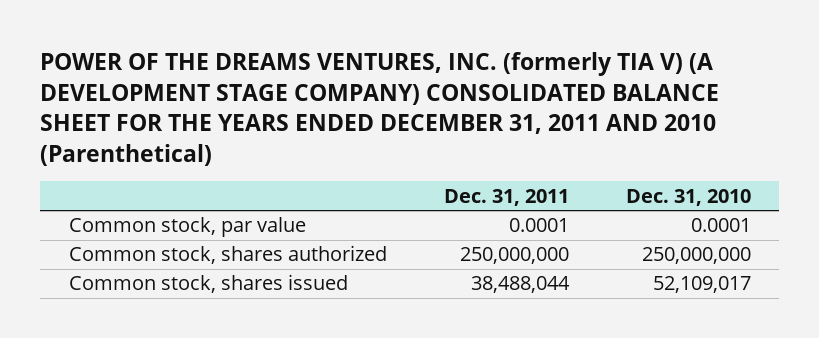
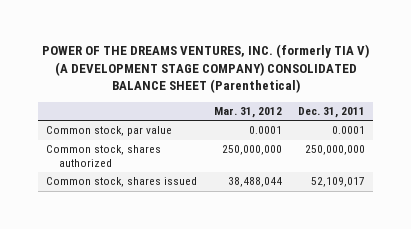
- POWER OF THE DREAMS VENTURES, INC. (formerly TIA V) (A DEVELOPMENT STAGE COMPANY) CONSOLIDATED BALANCE SHEET FOR THE YEARS ENDED DECEMBER 31, 2011 AND 2010 (Parenthetical)
+ POWER OF THE DREAMS VENTURES, INC. (formerly TIA V) (A DEVELOPMENT STAGE COMPANY) CONSOLIDATED BALANCE SHEET (Parenthetical)
- | Dec. 31, 2011 | Dec. 31, 2010
+ | Mar. 31, 2012 | Dec. 31, 2011
- Common stock, shares issued | 38,488,044 | 52,109,017
+ Common stock, shares issued | 38,488,044 | 52,109,017

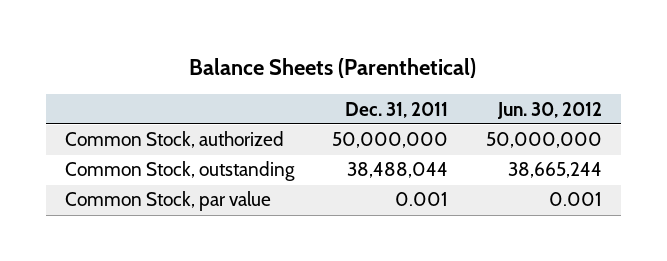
- POWER OF THE DREAMS VENTURES, INC. (formerly TIA V) (A DEVELOPMENT STAGE COMPANY) CONSOLIDATED BALANCE SHEET (Parenthetical)
+ Balance Sheets (Parenthetical)
- | Mar. 31, 2012 | Dec. 31, 2011
+ | Dec. 31, 2011 | Jun. 30, 2012
- Common stock, par value | 0.0001 | 0.0001
- Common stock, shares authorized | 250,000,000 | 250,000,000
- Common stock, shares issued | 38,488,044 | 52,109,017
+ Common Stock, authorized | 50,000,000 | 50,000,000
+ Common Stock, outstanding | 38,488,044 | 38,665,244
+ Common Stock, par value | 0.001 | 0.001

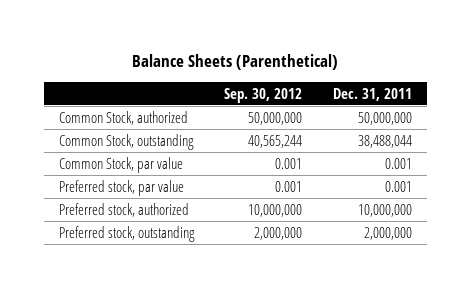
- | Dec. 31, 2011 | Jun. 30, 2012
+ | Sep. 30, 2012 | Dec. 31, 2011
+ Preferred stock, par value | 0.001 | 0.001
+ Preferred stock, authorized | 10,000,000 | 10,000,000
+ Preferred stock, outstanding | 2,000,000 | 2,000,000

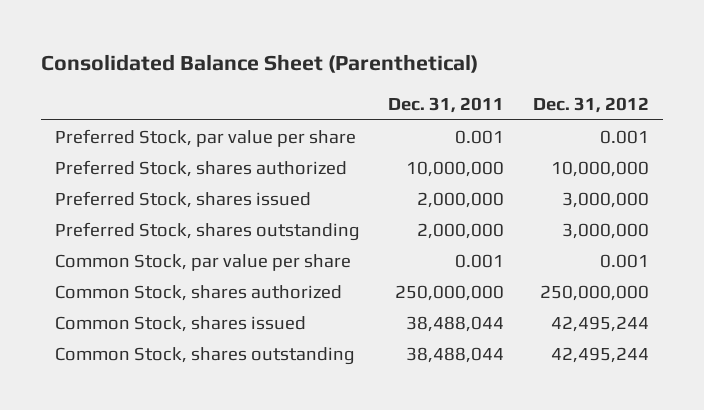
- Balance Sheets (Parenthetical)
+ Consolidated Balance Sheet (Parenthetical)
- | Sep. 30, 2012 | Dec. 31, 2011
+ | Dec. 31, 2011 | Dec. 31, 2012
- Common Stock, authorized | 50,000,000 | 50,000,000
- Common Stock, outstanding | 40,565,244 | 38,488,044
- Common Stock, par value | 0.001 | 0.001
- Preferred stock, par value | 0.001 | 0.001
- Preferred stock, authorized | 10,000,000 | 10,000,000
- Preferred stock, outstanding | 2,000,000 | 2,000,000
+ Preferred Stock, par value per share | 0.001 | 0.001
+ Preferred Stock, shares authorized | 10,000,000 | 10,000,000
+ Preferred Stock, shares issued | 2,000,000 | 3,000,000
+ Preferred Stock, shares outstanding | 2,000,000 | 3,000,000
+ Common Stock, par value per share | 0.001 | 0.001
+ Common Stock, shares authorized | 250,000,000 | 250,000,000
+ Common Stock, shares issued | 38,488,044 | 42,495,244
+ Common Stock, shares outstanding | 38,488,044 | 42,495,244

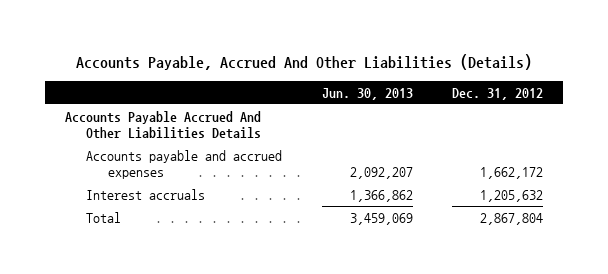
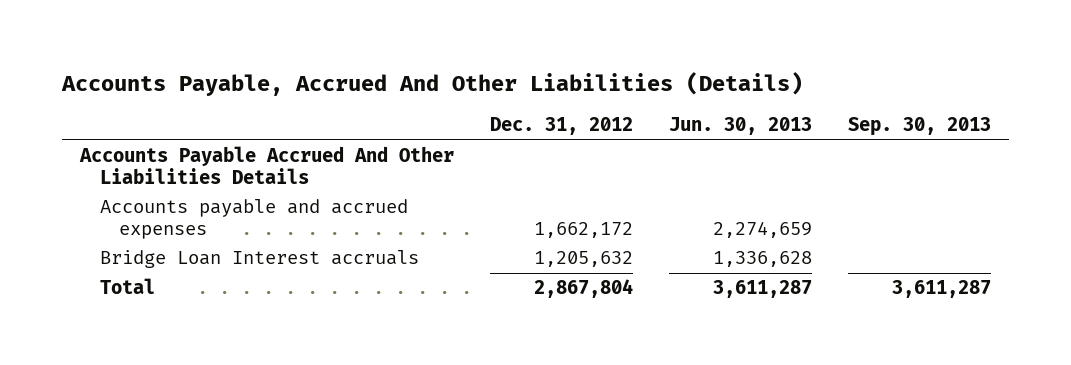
- | Jun. 30, 2013 | Dec. 31, 2012
+ | Dec. 31, 2012 | Jun. 30, 2013 | Sep. 30, 2013
- Accounts payable and accrued expenses | 2,092,207 | 1,662,172
- Interest accruals | 1,366,862 | 1,205,632
- Total | 3,459,069 | 2,867,804
+ Accounts payable and accrued expenses | 1,662,172 | 2,274,659 |
+ Bridge Loan Interest accruals | 1,205,632 | 1,336,628 |
+ Total | 2,867,804 | 3,611,287 | 3,611,287

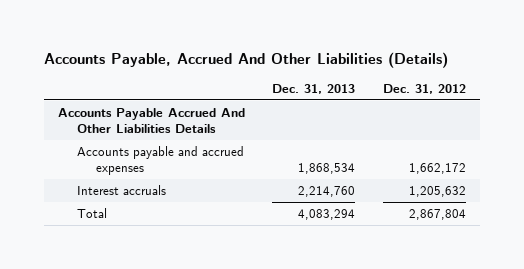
- | Dec. 31, 2012 | Jun. 30, 2013 | Sep. 30, 2013
+ | Dec. 31, 2013 | Dec. 31, 2012
- Bridge Loan Interest accruals | 1,205,632 | 1,336,628 |
+ Interest accruals | 2,214,760 | 1,205,632

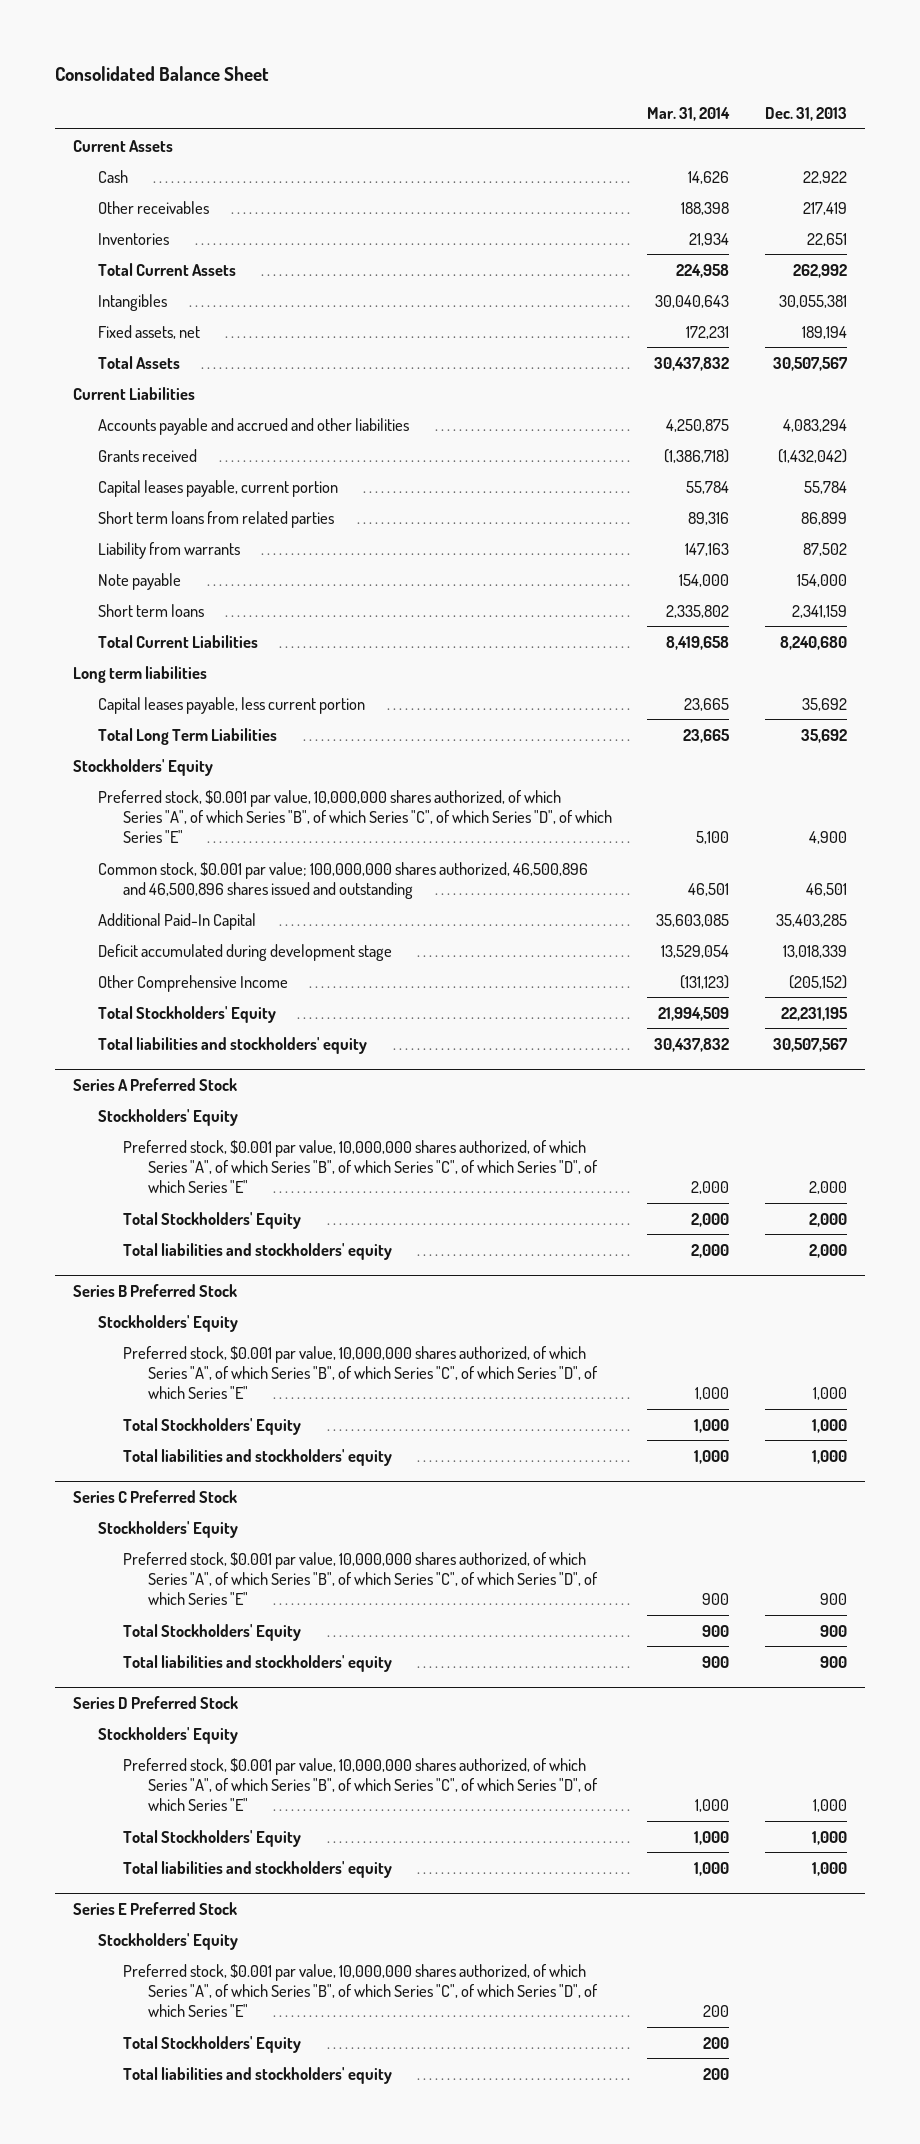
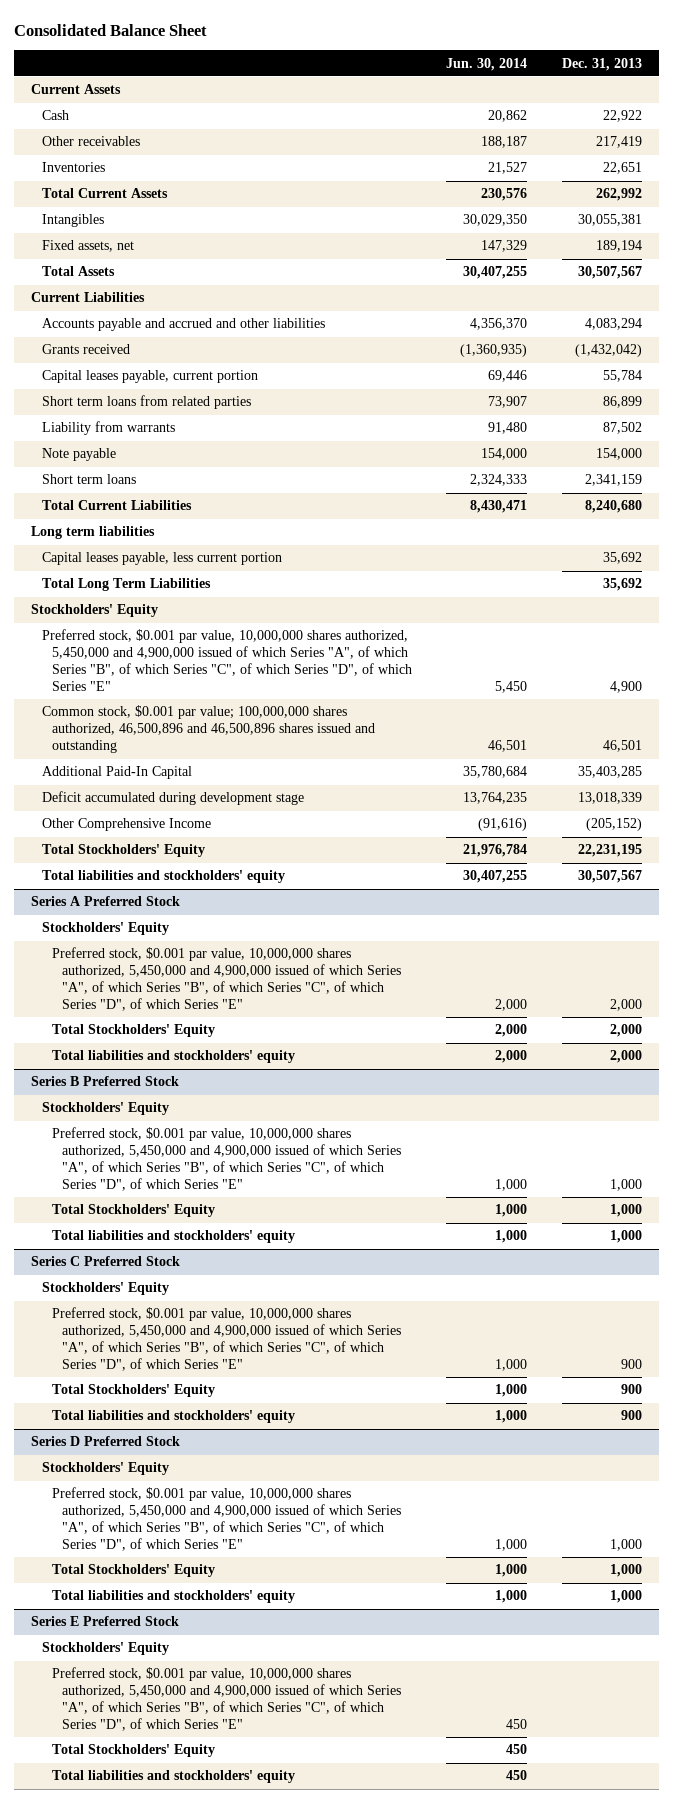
- | Mar. 31, 2014 | Dec. 31, 2013
+ | Jun. 30, 2014 | Dec. 31, 2013
- Preferred stock, $0.001 par value, 10,000,000 shares authorized, of which Series "A", of which Series "B", of which Series "C", of which Series "D", of which Series "E" | 5,100 | 4,900
+ Preferred stock, $0.001 par value, 10,000,000 shares authorized, 5,450,000 and 4,900,000 issued of which Series "A", of which Series "B", of which Series "C", of which Series "D", of which Series "E" | 5,450 | 4,900
@ Series A Preferred Stock
- Preferred stock, $0.001 par value, 10,000,000 shares authorized, of which Series "A", of which Series "B", of which Series "C", of which Series "D", of which Series "E" | 2,000 | 2,000
+ Preferred stock, $0.001 par value, 10,000,000 shares authorized, 5,450,000 and 4,900,000 issued of which Series "A", of which Series "B", of which Series "C", of which Series "D", of which Series "E" | 2,000 | 2,000
@ Series B Preferred Stock
- Preferred stock, $0.001 par value, 10,000,000 shares authorized, of which Series "A", of which Series "B", of which Series "C", of which Series "D", of which Series "E" | 1,000 | 1,000
+ Preferred stock, $0.001 par value, 10,000,000 shares authorized, 5,450,000 and 4,900,000 issued of which Series "A", of which Series "B", of which Series "C", of which Series "D", of which Series "E" | 1,000 | 1,000
@ Series C Preferred Stock
- Preferred stock, $0.001 par value, 10,000,000 shares authorized, of which Series "A", of which Series "B", of which Series "C", of which Series "D", of which Series "E" | 900 | 900
+ Preferred stock, $0.001 par value, 10,000,000 shares authorized, 5,450,000 and 4,900,000 issued of which Series "A", of which Series "B", of which Series "C", of which Series "D", of which Series "E" | 1,000 | 900
@ Series D Preferred Stock
- Preferred stock, $0.001 par value, 10,000,000 shares authorized, of which Series "A", of which Series "B", of which Series "C", of which Series "D", of which Series "E" | 1,000 | 1,000
+ Preferred stock, $0.001 par value, 10,000,000 shares authorized, 5,450,000 and 4,900,000 issued of which Series "A", of which Series "B", of which Series "C", of which Series "D", of which Series "E" | 1,000 | 1,000
@ Series E Preferred Stock
- Preferred stock, $0.001 par value, 10,000,000 shares authorized, of which Series "A", of which Series "B", of which Series "C", of which Series "D", of which Series "E" | 200 |
+ Preferred stock, $0.001 par value, 10,000,000 shares authorized, 5,450,000 and 4,900,000 issued of which Series "A", of which Series "B", of which Series "C", of which Series "D", of which Series "E" | 450 |

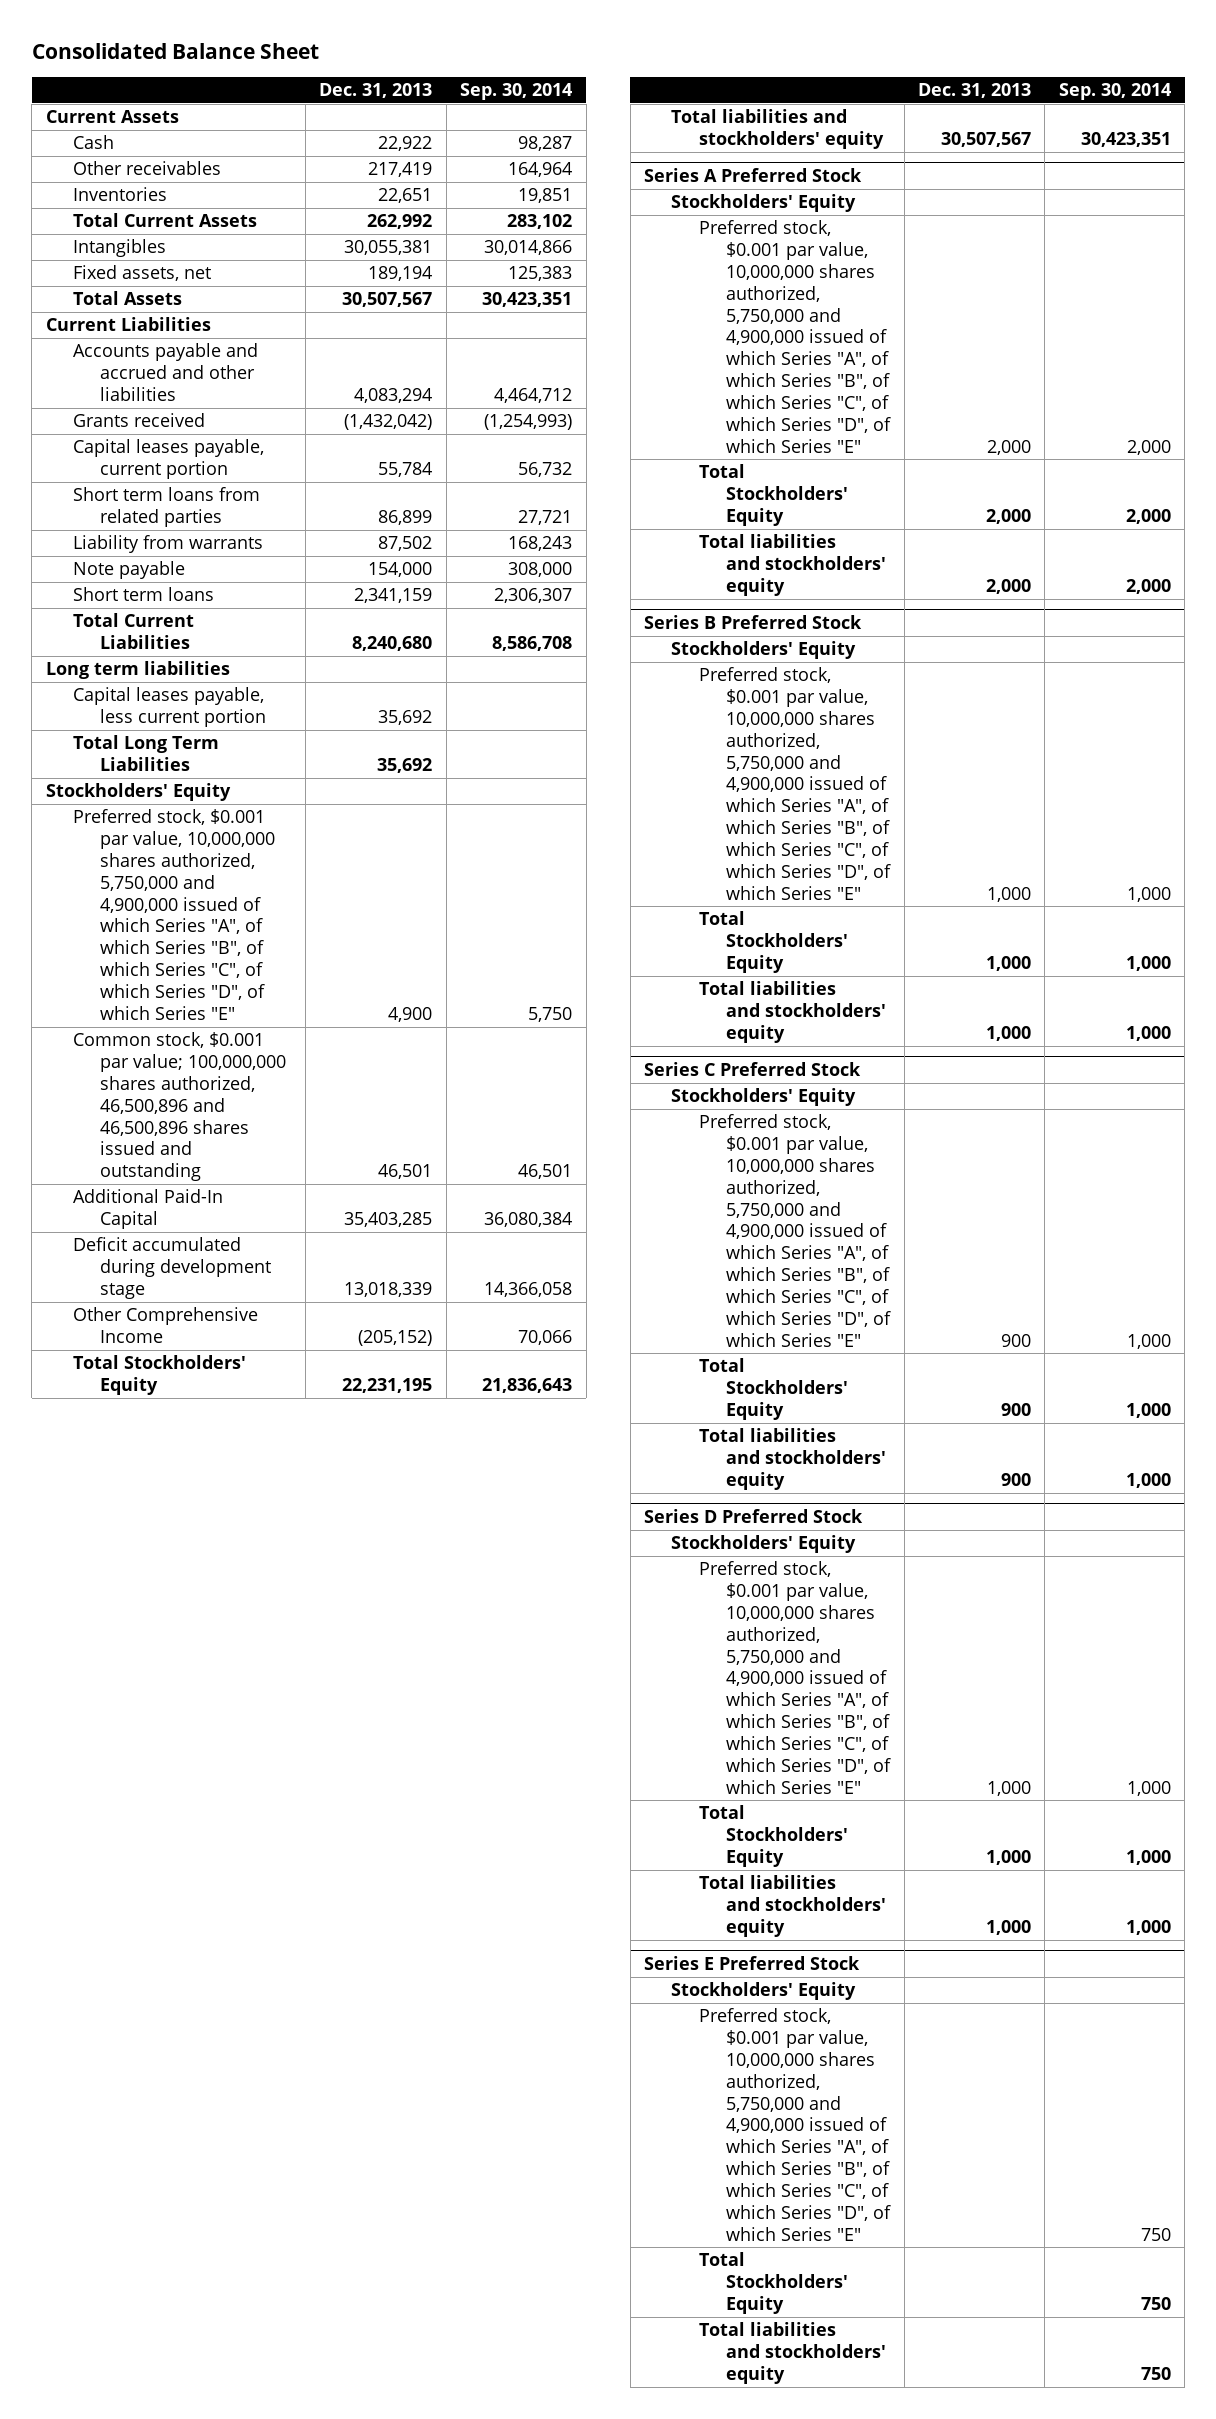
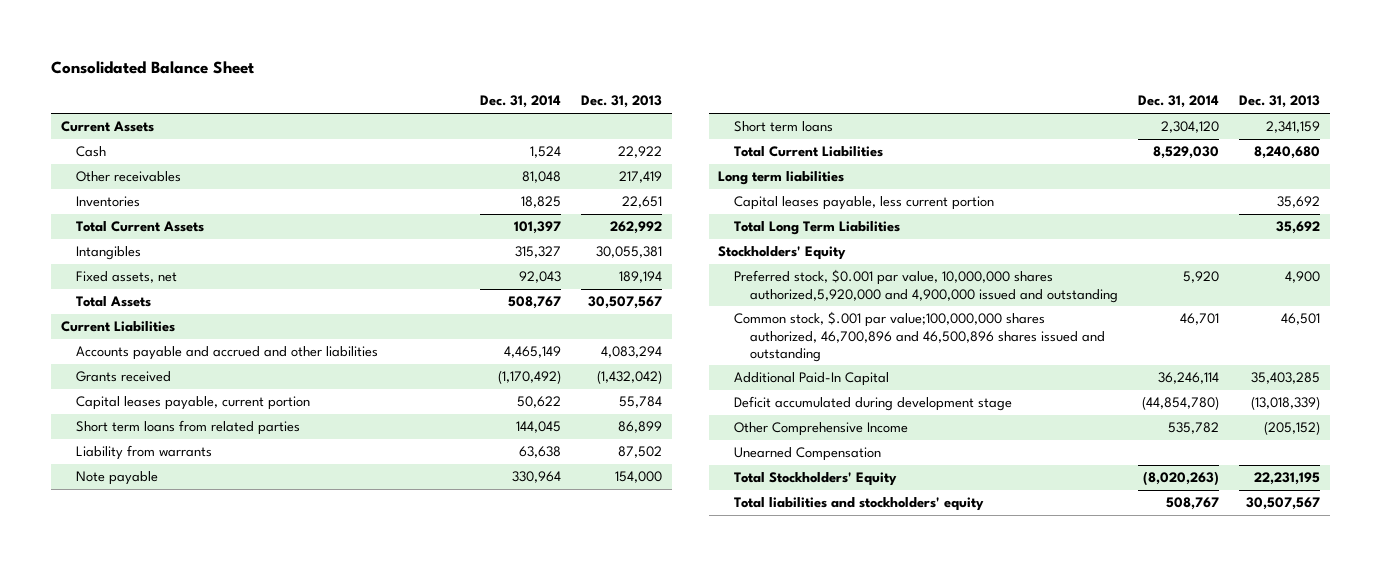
- | Dec. 31, 2013 | Sep. 30, 2014
+ | Dec. 31, 2014 | Dec. 31, 2013
- Preferred stock, $0.001 par value, 10,000,000 shares authorized, 5,750,000 and 4,900,000 issued of which Series "A", of which Series "B", of which Series "C", of which Series "D", of which Series "E" | 4,900 | 5,750
- Common stock, $0.001 par value; 100,000,000 shares authorized, 46,500,896 and 46,500,896 shares issued and outstanding | 46,501 | 46,501
+ Preferred stock, $0.001 par value, 10,000,000 shares authorized,5,920,000 and 4,900,000 issued and outstanding | 5,920 | 4,900
+ Common stock, $.001 par value;100,000,000 shares authorized, 46,700,896 and 46,500,896 shares issued and outstanding | 46,701 | 46,501
- Deficit accumulated during development stage | 13,018,339 | 14,366,058
+ Deficit accumulated during development stage | (44,854,780) | (13,018,339)
+ Unearned Compensation
- Series A Preferred Stock
- Stockholders' Equity
- Preferred stock, $0.001 par value, 10,000,000 shares authorized, 5,750,000 and 4,900,000 issued of which Series "A", of which Series "B", of which Series "C", of which Series "D", of which Series "E" | 2,000 | 2,000
- Total Stockholders' Equity | 2,000 | 2,000
- Total liabilities and stockholders' equity | 2,000 | 2,000
- Series B Preferred Stock
- Stockholders' Equity
- Preferred stock, $0.001 par value, 10,000,000 shares authorized, 5,750,000 and 4,900,000 issued of which Series "A", of which Series "B", of which Series "C", of which Series "D", of which Series "E" | 1,000 | 1,000
- Total Stockholders' Equity | 1,000 | 1,000
- Total liabilities and stockholders' equity | 1,000 | 1,000
- Series C Preferred Stock
- Stockholders' Equity
- Preferred stock, $0.001 par value, 10,000,000 shares authorized, 5,750,000 and 4,900,000 issued of which Series "A", of which Series "B", of which Series "C", of which Series "D", of which Series "E" | 900 | 1,000
- Total Stockholders' Equity | 900 | 1,000
- Total liabilities and stockholders' equity | 900 | 1,000
- Series D Preferred Stock
- Stockholders' Equity
- Preferred stock, $0.001 par value, 10,000,000 shares authorized, 5,750,000 and 4,900,000 issued of which Series "A", of which Series "B", of which Series "C", of which Series "D", of which Series "E" | 1,000 | 1,000
- Total Stockholders' Equity | 1,000 | 1,000
- Total liabilities and stockholders' equity | 1,000 | 1,000
- Series E Preferred Stock
- Stockholders' Equity
- Preferred stock, $0.001 par value, 10,000,000 shares authorized, 5,750,000 and 4,900,000 issued of which Series "A", of which Series "B", of which Series "C", of which Series "D", of which Series "E" | | 750
- Total Stockholders' Equity | | 750
- Total liabilities and stockholders' equity | | 750

